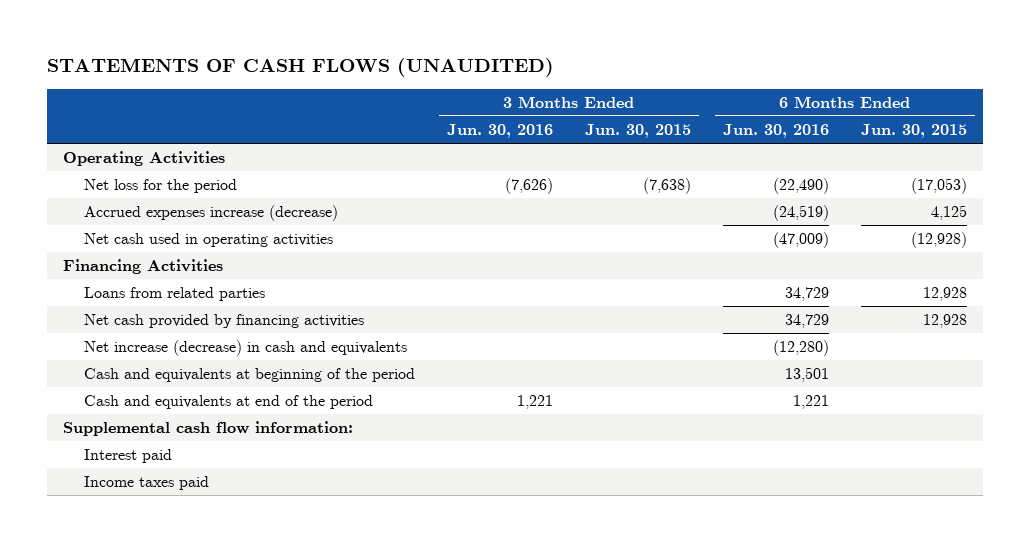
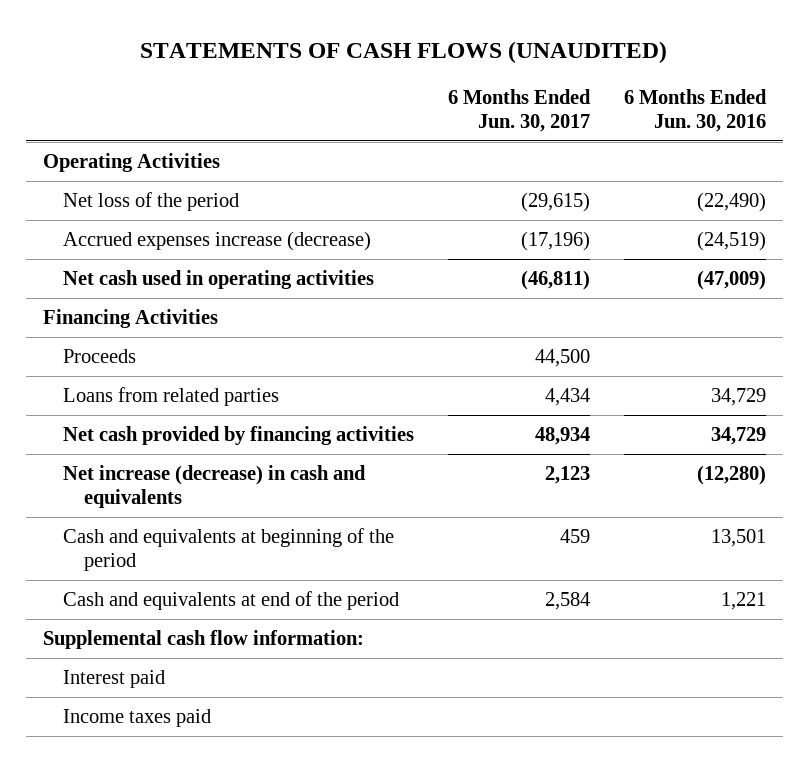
- | 3 Months Ended Jun. 30, 2016 | 3 Months Ended Jun. 30, 2015 | 6 Months Ended Jun. 30, 2016 | 6 Months Ended Jun. 30, 2015
+ | 6 Months Ended Jun. 30, 2017 | 6 Months Ended Jun. 30, 2016
- Net loss for the period | (7,626) | (7,638) | (22,490) | (17,053)
+ Net loss of the period | (29,615) | (22,490)
+ Proceeds | 44,500 |

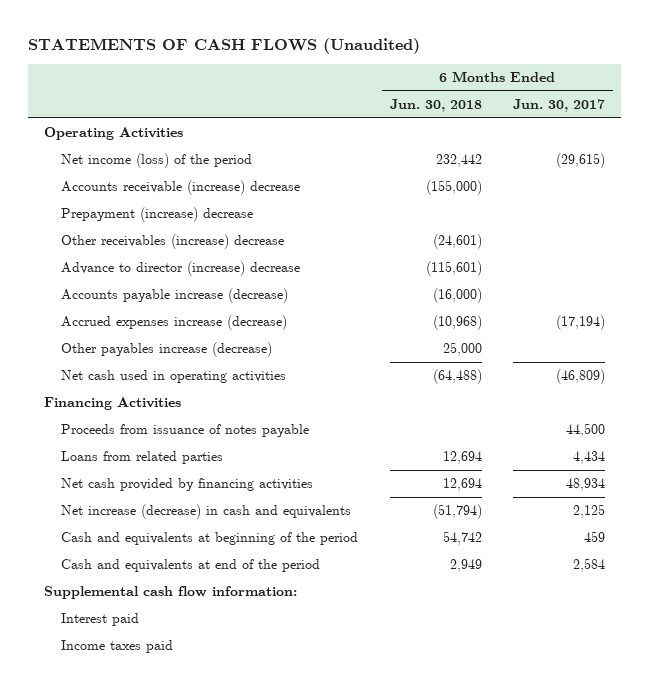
- STATEMENTS OF CASH FLOWS (UNAUDITED)
+ STATEMENTS OF CASH FLOWS (Unaudited)
- | 6 Months Ended Jun. 30, 2017 | 6 Months Ended Jun. 30, 2016
+ | 6 Months Ended Jun. 30, 2018 | 6 Months Ended Jun. 30, 2017
- Net loss of the period | (29,615) | (22,490)
- Accrued expenses increase (decrease) | (17,196) | (24,519)
- Net cash used in operating activities | (46,811) | (47,009)
+ Net income (loss) of the period | 232,442 | (29,615)
+ Accounts receivable (increase) decrease | (155,000) |
+ Prepayment (increase) decrease
+ Other receivables (increase) decrease | (24,601) |
+ Advance to director (increase) decrease | (115,601) |
+ Accounts payable increase (decrease) | (16,000) |
+ Accrued expenses increase (decrease) | (10,968) | (17,194)
+ Other payables increase (decrease) | 25,000 |
+ Net cash used in operating activities | (64,488) | (46,809)
- Proceeds | 44,500 |
+ Proceeds from issuance of notes payable | | 44,500
- Net increase (decrease) in cash and equivalents | 2,123 | (12,280)
+ Net increase (decrease) in cash and equivalents | (51,794) | 2,125

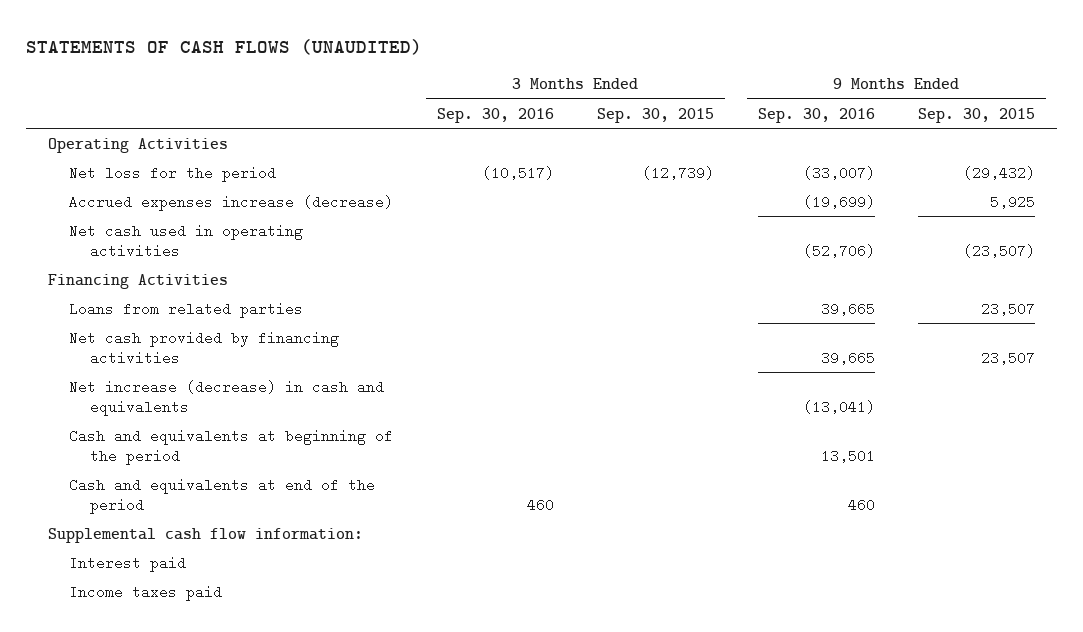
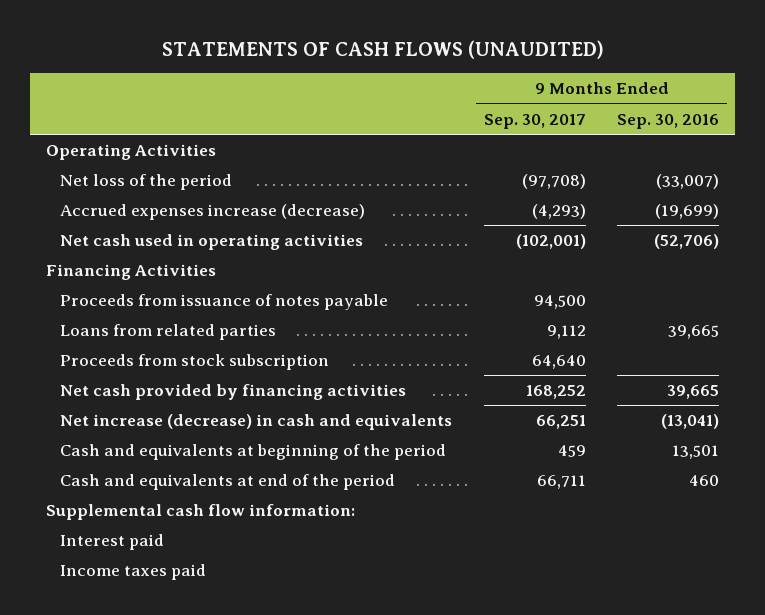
- | 3 Months Ended Sep. 30, 2016 | 3 Months Ended Sep. 30, 2015 | 9 Months Ended Sep. 30, 2016 | 9 Months Ended Sep. 30, 2015
+ | 9 Months Ended Sep. 30, 2017 | 9 Months Ended Sep. 30, 2016
- Net loss for the period | (10,517) | (12,739) | (33,007) | (29,432)
+ Net loss of the period | (97,708) | (33,007)
+ Proceeds from issuance of notes payable | 94,500 |
+ Proceeds from stock subscription | 64,640 |

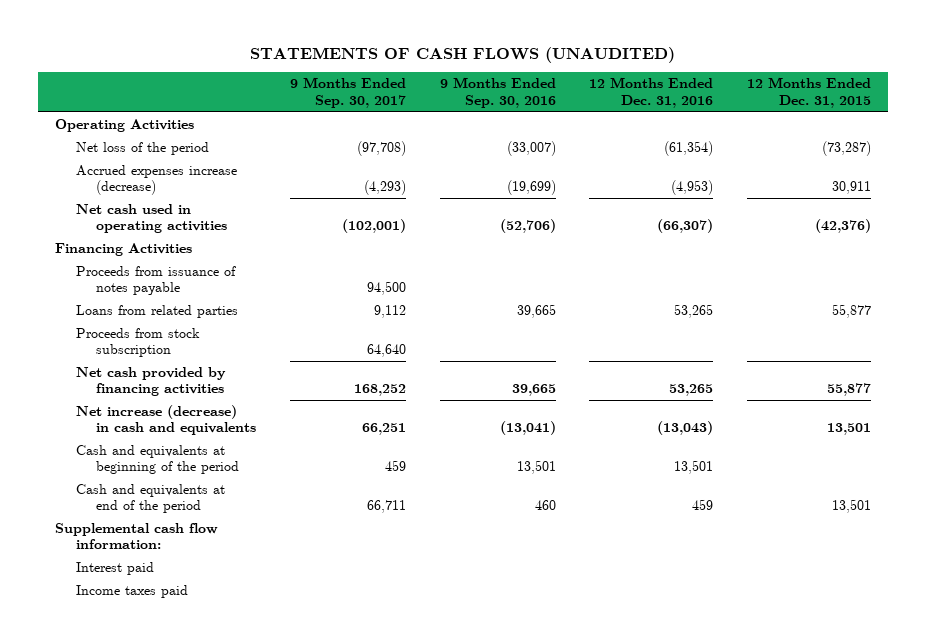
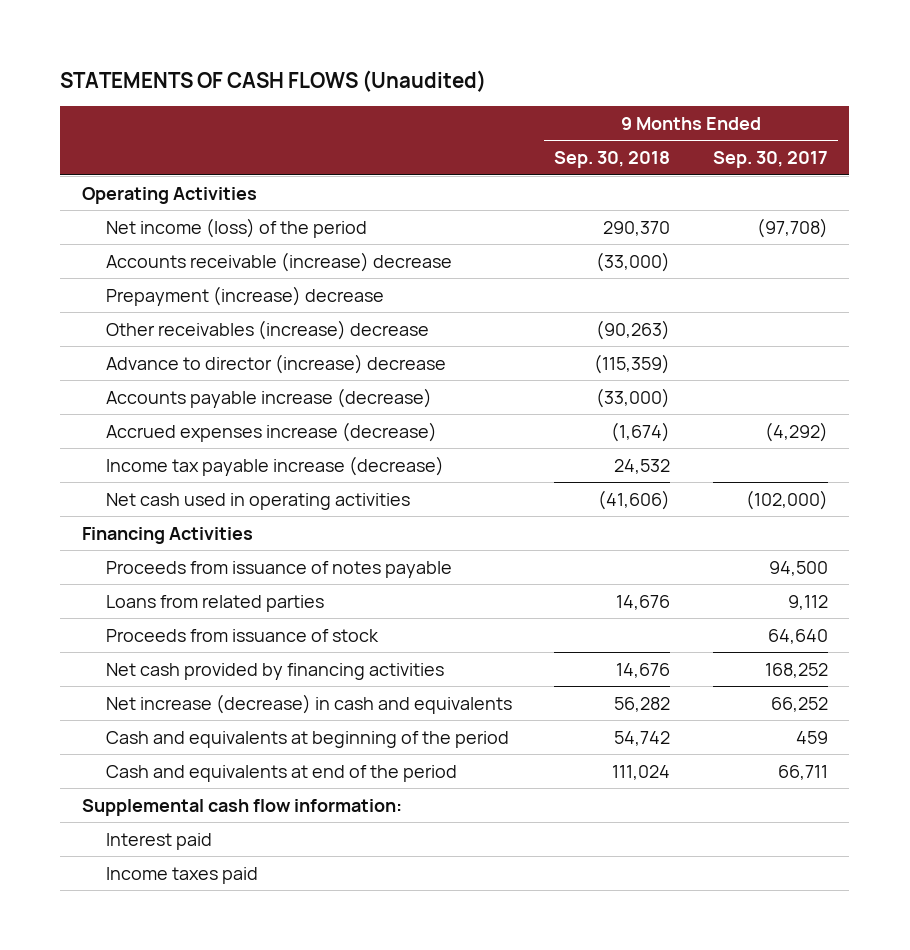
- STATEMENTS OF CASH FLOWS (UNAUDITED)
+ STATEMENTS OF CASH FLOWS (Unaudited)
- | 9 Months Ended Sep. 30, 2017 | 9 Months Ended Sep. 30, 2016 | 12 Months Ended Dec. 31, 2016 | 12 Months Ended Dec. 31, 2015
+ | 9 Months Ended Sep. 30, 2018 | 9 Months Ended Sep. 30, 2017
- Net loss of the period | (97,708) | (33,007) | (61,354) | (73,287)
- Accrued expenses increase (decrease) | (4,293) | (19,699) | (4,953) | 30,911
- Net cash used in operating activities | (102,001) | (52,706) | (66,307) | (42,376)
+ Net income (loss) of the period | 290,370 | (97,708)
+ Accounts receivable (increase) decrease | (33,000) |
+ Prepayment (increase) decrease
+ Other receivables (increase) decrease | (90,263) |
+ Advance to director (increase) decrease | (115,359) |
+ Accounts payable increase (decrease) | (33,000) |
+ Accrued expenses increase (decrease) | (1,674) | (4,292)
+ Income tax payable increase (decrease) | 24,532 |
+ Net cash used in operating activities | (41,606) | (102,000)
- Proceeds from stock subscription | 64,640 | | |
+ Proceeds from issuance of stock | | 64,640
- Net increase (decrease) in cash and equivalents | 66,251 | (13,041) | (13,043) | 13,501
+ Net increase (decrease) in cash and equivalents | 56,282 | 66,252

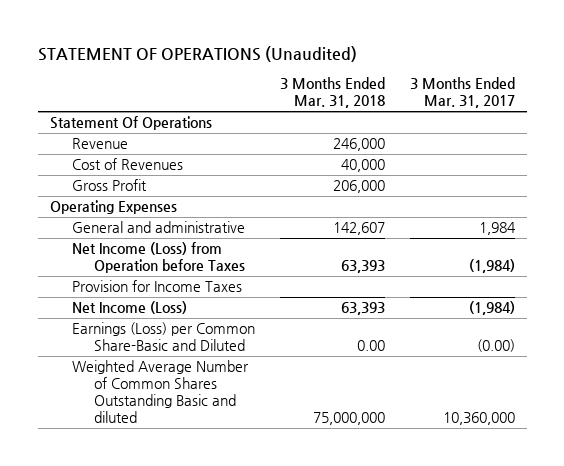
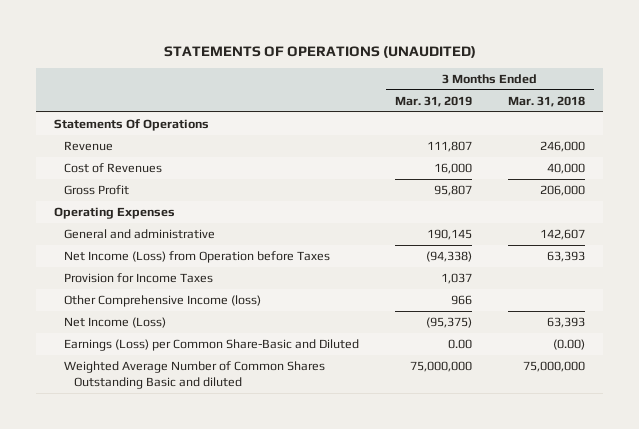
- STATEMENT OF OPERATIONS (Unaudited)
+ STATEMENTS OF OPERATIONS (UNAUDITED)
- | 3 Months Ended Mar. 31, 2018 | 3 Months Ended Mar. 31, 2017
+ | 3 Months Ended Mar. 31, 2019 | 3 Months Ended Mar. 31, 2018
- Statement Of Operations
+ Statements Of Operations
+ Other Comprehensive Income (loss) | 966 |
- Earnings (Loss) per Common Share-Basic and Diluted | 0.00 | (0.00)
+ Earnings (Loss) per Common Share-Basic and Diluted | 0.00 | (0.00)

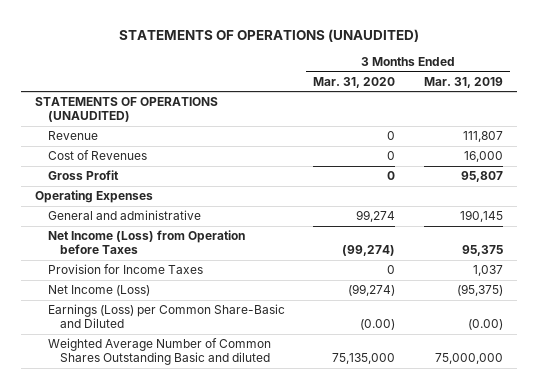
- | 3 Months Ended Mar. 31, 2019 | 3 Months Ended Mar. 31, 2018
+ | 3 Months Ended Mar. 31, 2020 | 3 Months Ended Mar. 31, 2019
- Statements Of Operations
+ STATEMENTS OF OPERATIONS (UNAUDITED)
- Net Income (Loss) from Operation before Taxes | (94,338) | 63,393
+ Net Income (Loss) from Operation before Taxes | (99,274) | 95,375
- Other Comprehensive Income (loss) | 966 |
- Earnings (Loss) per Common Share-Basic and Diluted | 0.00 | (0.00)
+ Earnings (Loss) per Common Share-Basic and Diluted | (0.00) | (0.00)

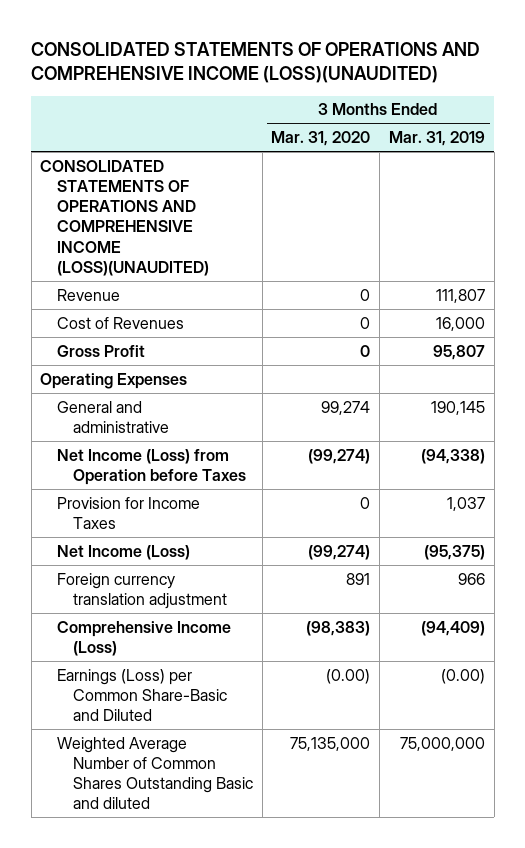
- STATEMENTS OF OPERATIONS (UNAUDITED)
+ CONSOLIDATED STATEMENTS OF OPERATIONS AND COMPREHENSIVE INCOME (LOSS)(UNAUDITED)
- STATEMENTS OF OPERATIONS (UNAUDITED)
+ CONSOLIDATED STATEMENTS OF OPERATIONS AND COMPREHENSIVE INCOME (LOSS)(UNAUDITED)
- Net Income (Loss) from Operation before Taxes | (99,274) | 95,375
+ Net Income (Loss) from Operation before Taxes | (99,274) | (94,338)
+ Foreign currency translation adjustment | 891 | 966
+ Comprehensive Income (Loss) | (98,383) | (94,409)

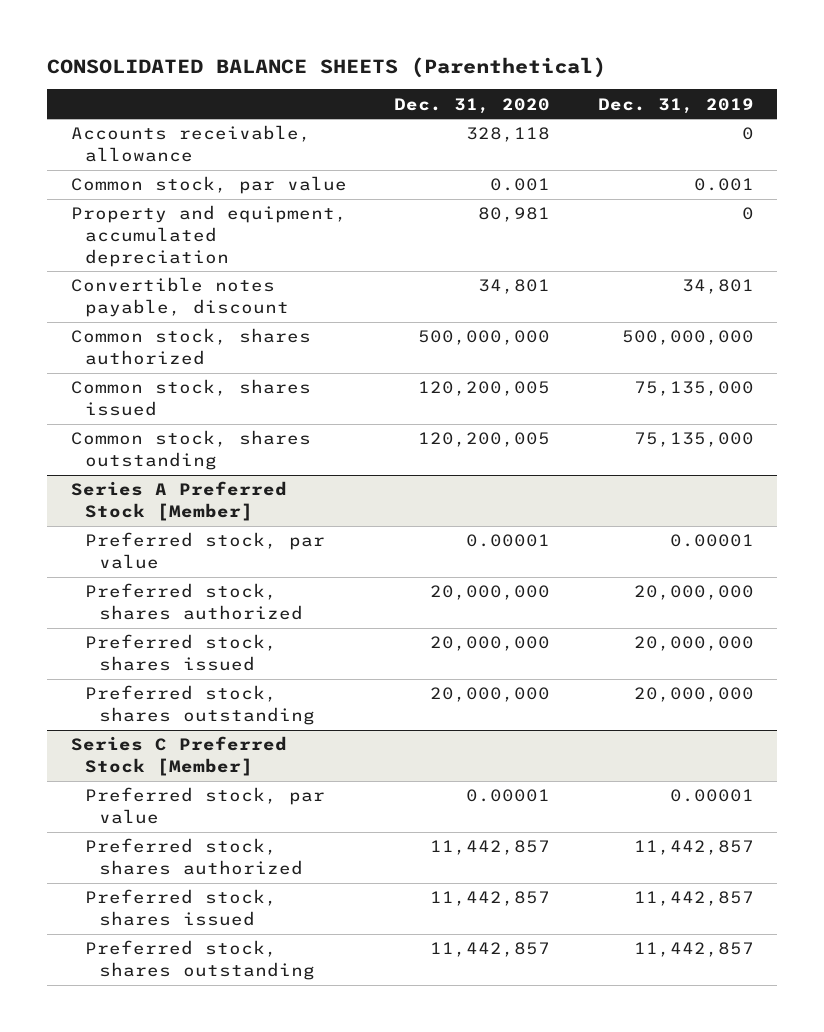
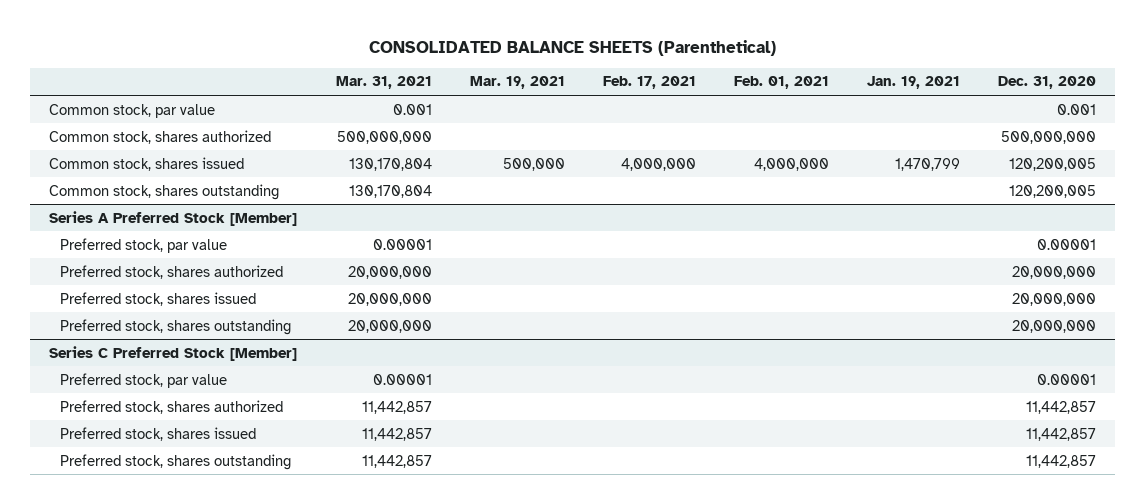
- | Dec. 31, 2020 | Dec. 31, 2019
+ | Mar. 31, 2021 | Mar. 19, 2021 | Feb. 17, 2021 | Feb. 01, 2021 | Jan. 19, 2021 | Dec. 31, 2020
- Accounts receivable, allowance | 328,118 | 0
- Property and equipment, accumulated depreciation | 80,981 | 0
- Convertible notes payable, discount | 34,801 | 34,801

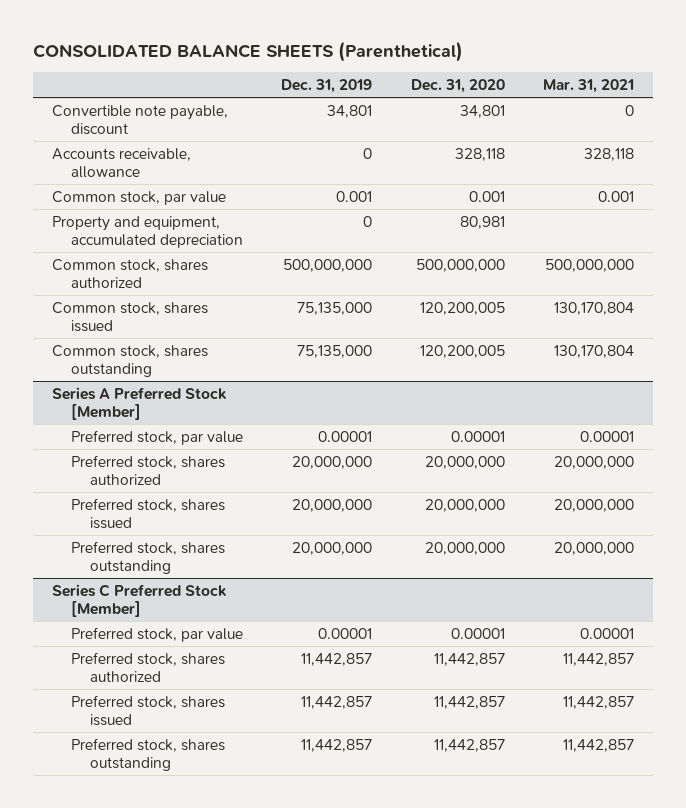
- | Mar. 31, 2021 | Mar. 19, 2021 | Feb. 17, 2021 | Feb. 01, 2021 | Jan. 19, 2021 | Dec. 31, 2020
+ | Dec. 31, 2019 | Dec. 31, 2020 | Mar. 31, 2021
+ Convertible note payable, discount | 34,801 | 34,801 | 0
+ Accounts receivable, allowance | 0 | 328,118 | 328,118
+ Property and equipment, accumulated depreciation | 0 | 80,981 |

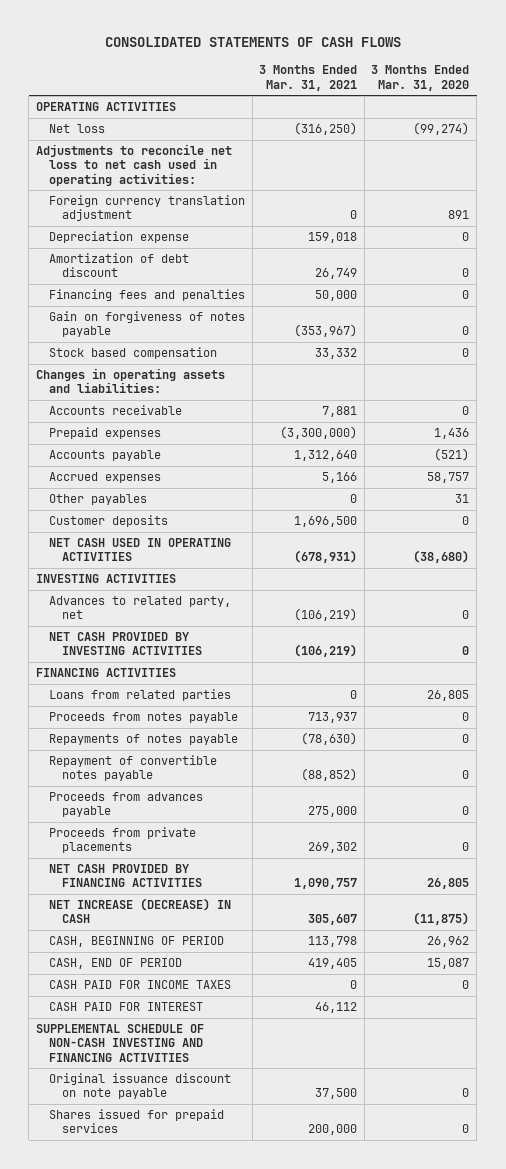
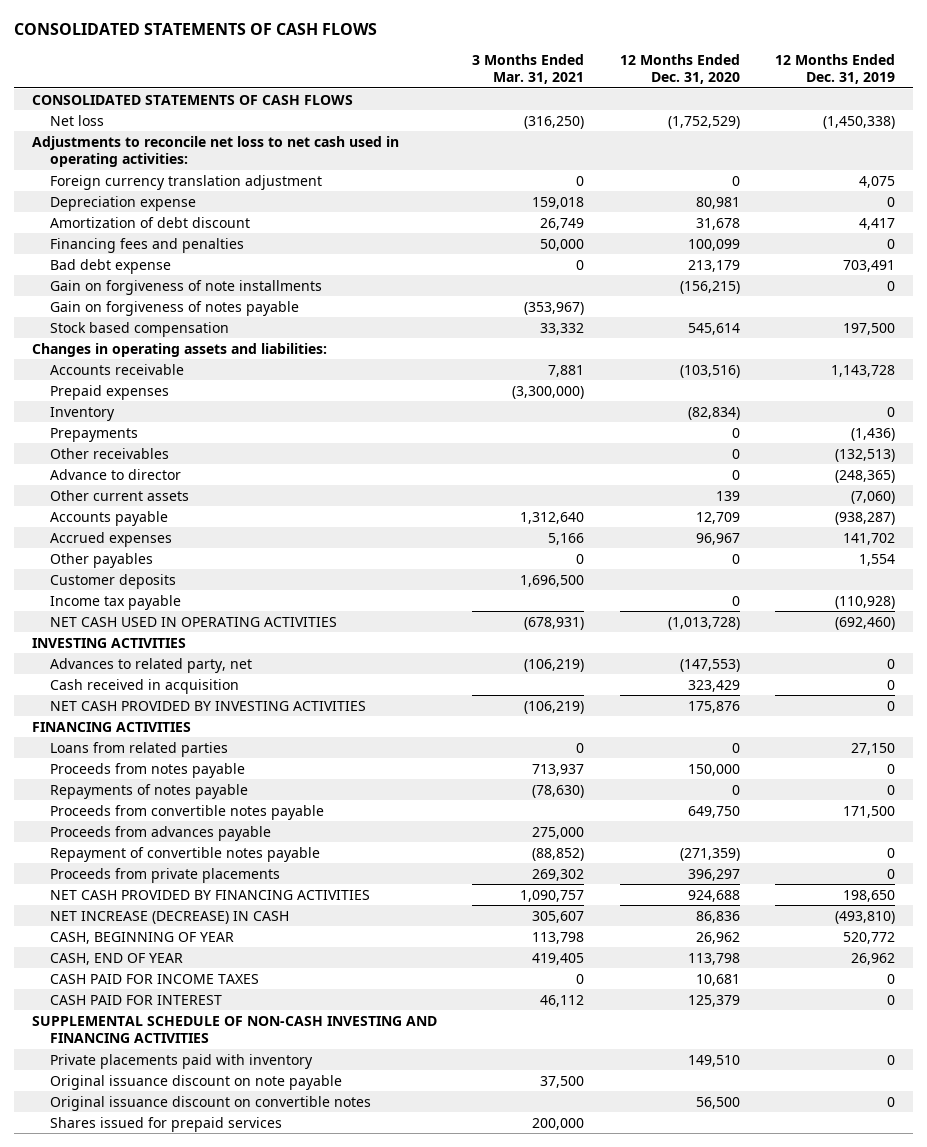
- | 3 Months Ended Mar. 31, 2021 | 3 Months Ended Mar. 31, 2020
+ | 3 Months Ended Mar. 31, 2021 | 12 Months Ended Dec. 31, 2020 | 12 Months Ended Dec. 31, 2019
- OPERATING ACTIVITIES
+ CONSOLIDATED STATEMENTS OF CASH FLOWS
+ Bad debt expense | 0 | 213,179 | 703,491
+ Gain on forgiveness of note installments | | (156,215) | 0
+ Inventory | | (82,834) | 0
+ Prepayments | | 0 | (1,436)
+ Other receivables | | 0 | (132,513)
+ Advance to director | | 0 | (248,365)
+ Other current assets | | 139 | (7,060)
+ Income tax payable | | 0 | (110,928)
+ Cash received in acquisition | | 323,429 | 0
+ Proceeds from convertible notes payable | | 649,750 | 171,500
moved down: Repayment of convertible notes payable | (88,852) | (271,359) | 0
- CASH, BEGINNING OF PERIOD | 113,798 | 26,962
- CASH, END OF PERIOD | 419,405 | 15,087
+ CASH, BEGINNING OF YEAR | 113,798 | 26,962 | 520,772
+ CASH, END OF YEAR | 419,405 | 113,798 | 26,962
+ Private placements paid with inventory | | 149,510 | 0
+ Original issuance discount on convertible notes | | 56,500 | 0

